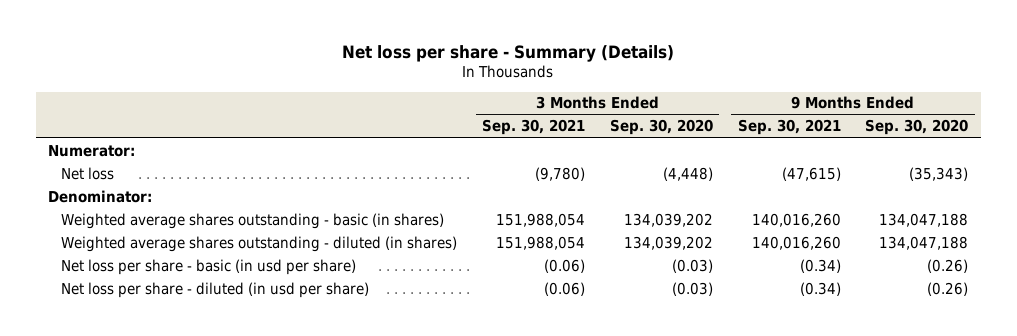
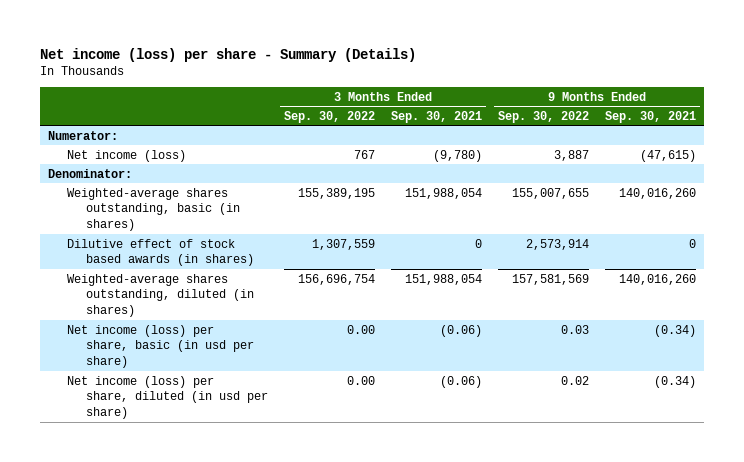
- Net loss per share - Summary (Details)
+ Net income (loss) per share - Summary (Details)
- | 3 Months Ended Sep. 30, 2021 | 3 Months Ended Sep. 30, 2020 | 9 Months Ended Sep. 30, 2021 | 9 Months Ended Sep. 30, 2020
+ | 3 Months Ended Sep. 30, 2022 | 3 Months Ended Sep. 30, 2021 | 9 Months Ended Sep. 30, 2022 | 9 Months Ended Sep. 30, 2021
- Net loss | (9,780) | (4,448) | (47,615) | (35,343)
+ Net income (loss) | 767 | (9,780) | 3,887 | (47,615)
- Weighted average shares outstanding - basic (in shares) | 151,988,054 | 134,039,202 | 140,016,260 | 134,047,188
- Weighted average shares outstanding - diluted (in shares) | 151,988,054 | 134,039,202 | 140,016,260 | 134,047,188
- Net loss per share - basic (in usd per share) | (0.06) | (0.03) | (0.34) | (0.26)
- Net loss per share - diluted (in usd per share) | (0.06) | (0.03) | (0.34) | (0.26)
+ Weighted-average shares outstanding, basic (in shares) | 155,389,195 | 151,988,054 | 155,007,655 | 140,016,260
+ Dilutive effect of stock based awards (in shares) | 1,307,559 | 0 | 2,573,914 | 0
+ Weighted-average shares outstanding, diluted (in shares) | 156,696,754 | 151,988,054 | 157,581,569 | 140,016,260
+ Net income (loss) per share, basic (in usd per share) | 0.00 | (0.06) | 0.03 | (0.34)
+ Net income (loss) per share, diluted (in usd per share) | 0.00 | (0.06) | 0.02 | (0.34)

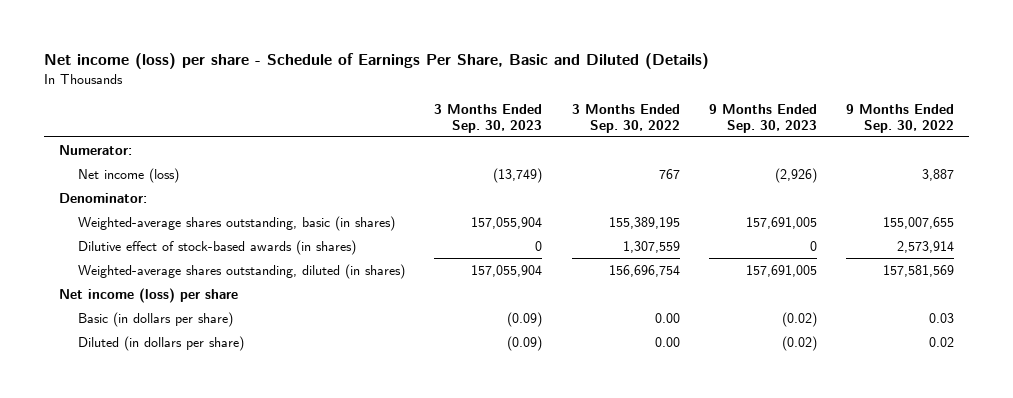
- Net income (loss) per share - Summary (Details)
+ Net income (loss) per share - Schedule of Earnings Per Share, Basic and Diluted (Details)
- | 3 Months Ended Sep. 30, 2022 | 3 Months Ended Sep. 30, 2021 | 9 Months Ended Sep. 30, 2022 | 9 Months Ended Sep. 30, 2021
+ | 3 Months Ended Sep. 30, 2023 | 3 Months Ended Sep. 30, 2022 | 9 Months Ended Sep. 30, 2023 | 9 Months Ended Sep. 30, 2022
- Dilutive effect of stock based awards (in shares) | 1,307,559 | 0 | 2,573,914 | 0
+ Dilutive effect of stock-based awards (in shares) | 0 | 1,307,559 | 0 | 2,573,914
- Net income (loss) per share, basic (in usd per share) | 0.00 | (0.06) | 0.03 | (0.34)
- Net income (loss) per share, diluted (in usd per share) | 0.00 | (0.06) | 0.02 | (0.34)
+ Net income (loss) per share
+ Basic (in dollars per share) | (0.09) | 0.00 | (0.02) | 0.03
+ Diluted (in dollars per share) | (0.09) | 0.00 | (0.02) | 0.02

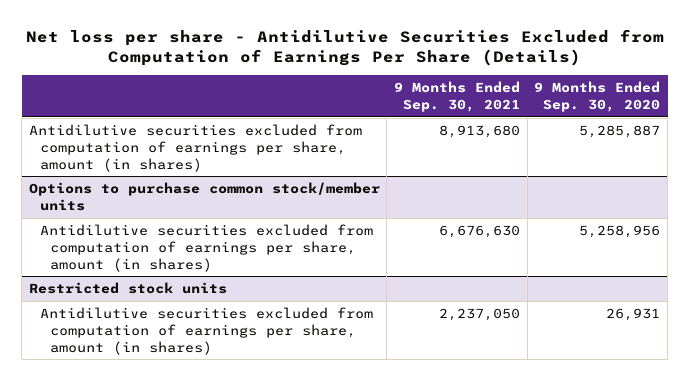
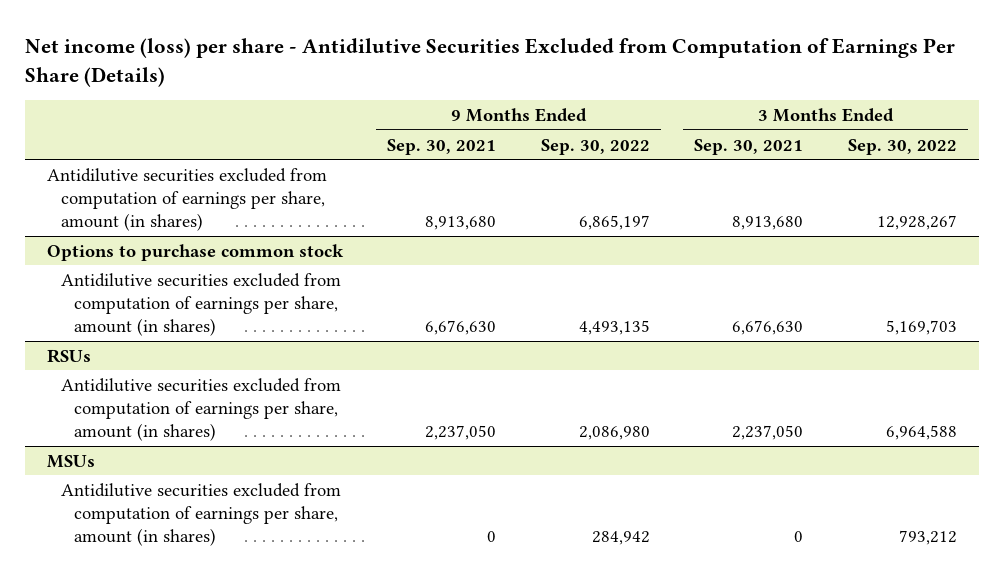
- Net loss per share - Antidilutive Securities Excluded from Computation of Earnings Per Share (Details)
+ Net income (loss) per share - Antidilutive Securities Excluded from Computation of Earnings Per Share (Details)
- | 9 Months Ended Sep. 30, 2021 | 9 Months Ended Sep. 30, 2020
+ | 9 Months Ended Sep. 30, 2021 | 9 Months Ended Sep. 30, 2022 | 3 Months Ended Sep. 30, 2021 | 3 Months Ended Sep. 30, 2022
- Options to purchase common stock/member units
+ Options to purchase common stock
- Restricted stock units
+ RSUs
+ MSUs
+ Antidilutive securities excluded from computation of earnings per share, amount (in shares) | 0 | 284,942 | 0 | 793,212

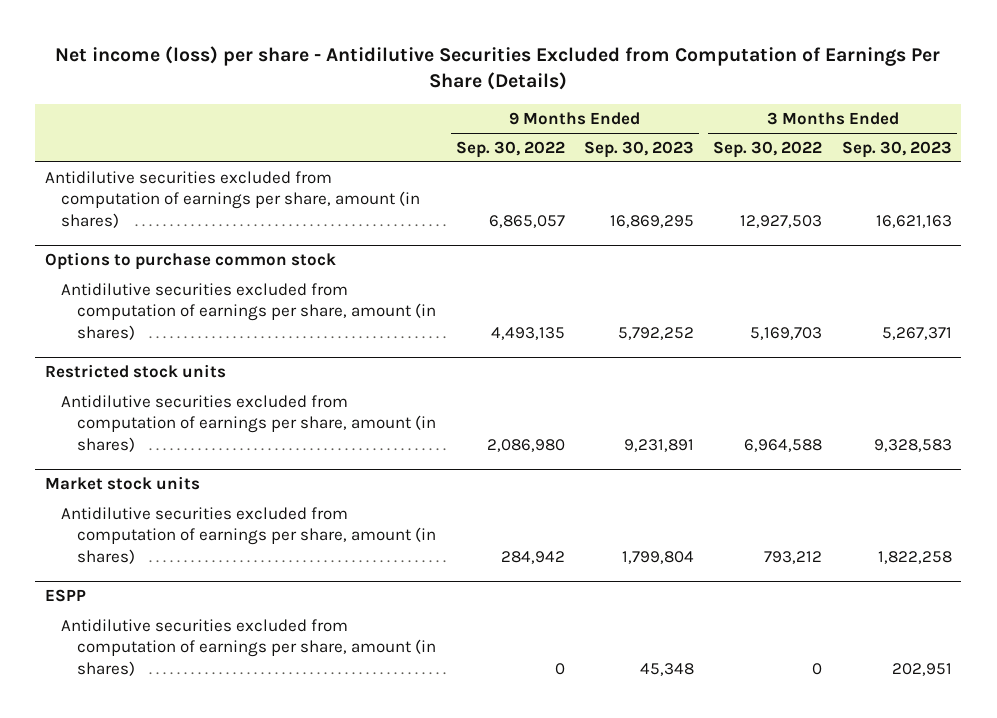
- | 9 Months Ended Sep. 30, 2021 | 9 Months Ended Sep. 30, 2022 | 3 Months Ended Sep. 30, 2021 | 3 Months Ended Sep. 30, 2022
+ | 9 Months Ended Sep. 30, 2022 | 9 Months Ended Sep. 30, 2023 | 3 Months Ended Sep. 30, 2022 | 3 Months Ended Sep. 30, 2023
- Antidilutive securities excluded from computation of earnings per share, amount (in shares) | 8,913,680 | 6,865,197 | 8,913,680 | 12,928,267
+ Antidilutive securities excluded from computation of earnings per share, amount (in shares) | 6,865,057 | 16,869,295 | 12,927,503 | 16,621,163
- RSUs
+ Restricted stock units
- MSUs
+ Market stock units
+ ESPP
+ Antidilutive securities excluded from computation of earnings per share, amount (in shares) | 0 | 45,348 | 0 | 202,951

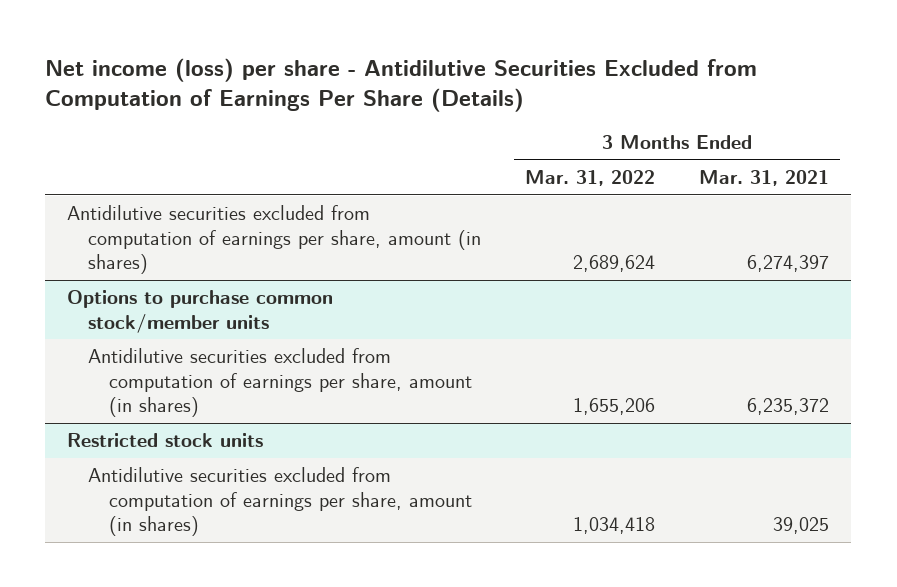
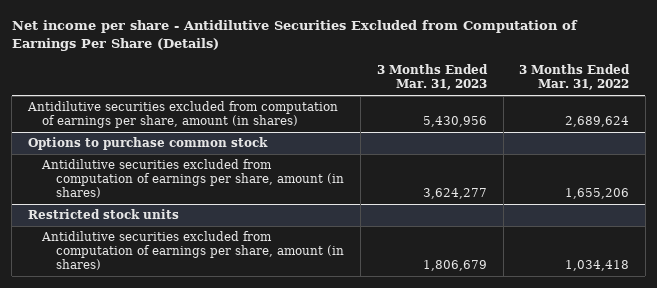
- Net income (loss) per share - Antidilutive Securities Excluded from Computation of Earnings Per Share (Details)
+ Net income per share - Antidilutive Securities Excluded from Computation of Earnings Per Share (Details)
- | 3 Months Ended Mar. 31, 2022 | 3 Months Ended Mar. 31, 2021
+ | 3 Months Ended Mar. 31, 2023 | 3 Months Ended Mar. 31, 2022
- Options to purchase common stock/member units
+ Options to purchase common stock

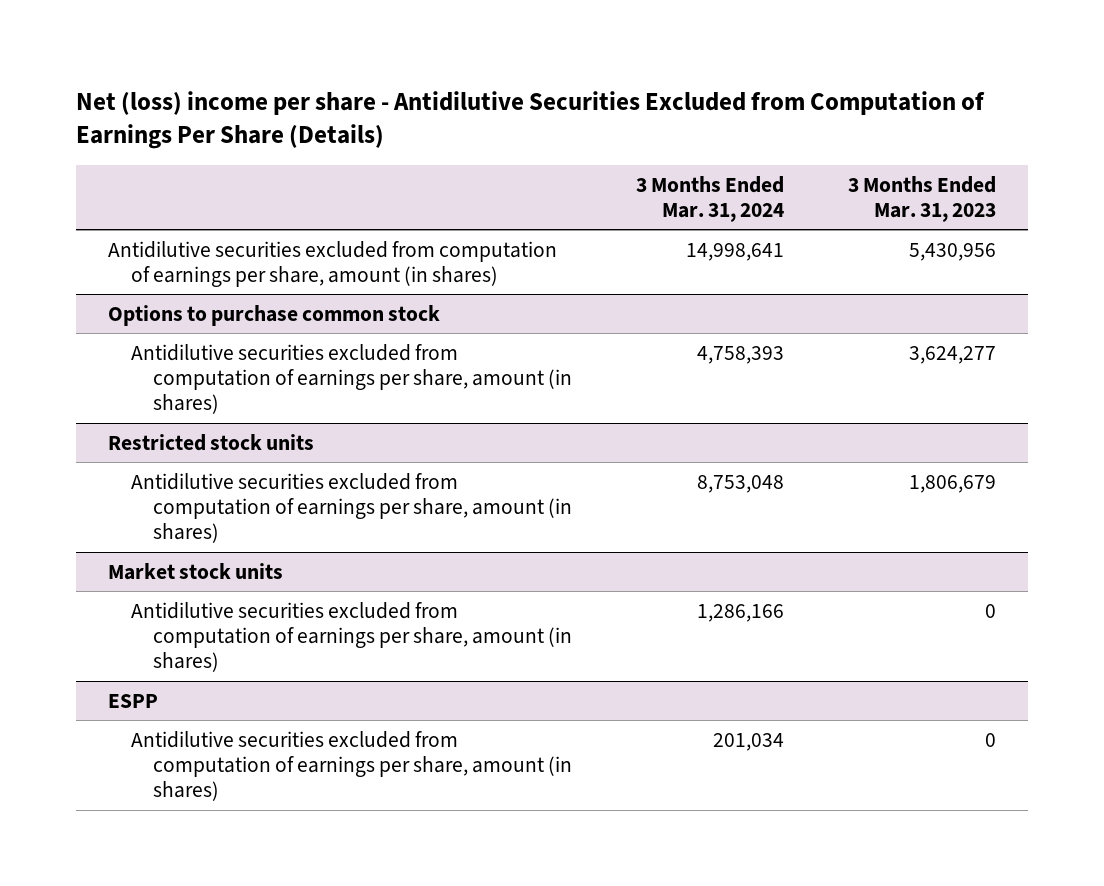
- Net income per share - Antidilutive Securities Excluded from Computation of Earnings Per Share (Details)
+ Net (loss) income per share - Antidilutive Securities Excluded from Computation of Earnings Per Share (Details)
- | 3 Months Ended Mar. 31, 2023 | 3 Months Ended Mar. 31, 2022
+ | 3 Months Ended Mar. 31, 2024 | 3 Months Ended Mar. 31, 2023
+ Market stock units
+ Antidilutive securities excluded from computation of earnings per share, amount (in shares) | 1,286,166 | 0
+ ESPP
+ Antidilutive securities excluded from computation of earnings per share, amount (in shares) | 201,034 | 0

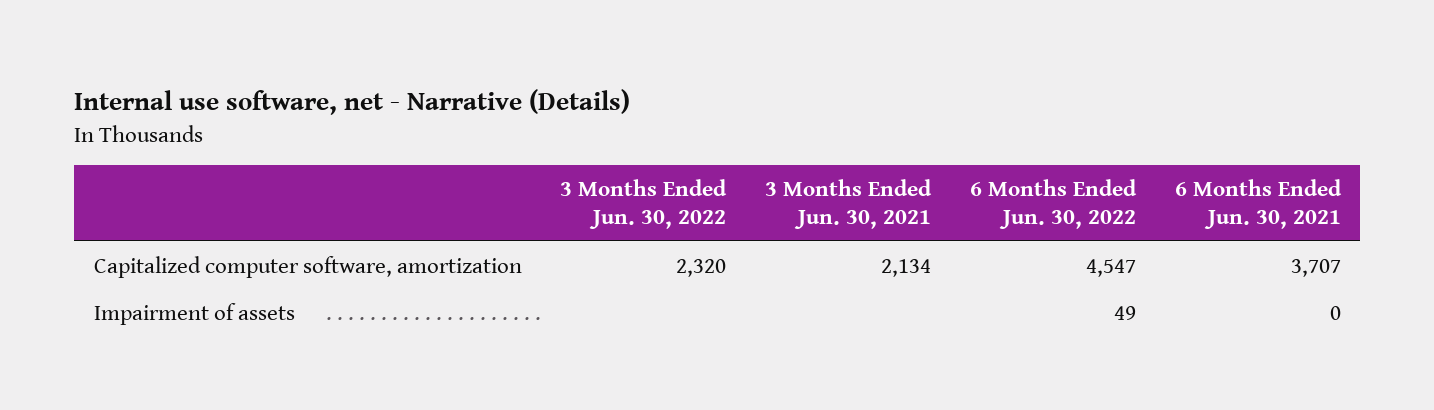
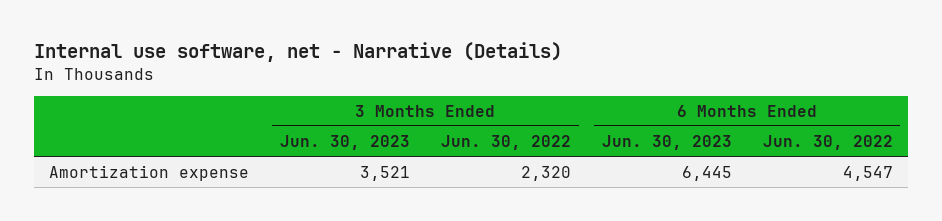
- | 3 Months Ended Jun. 30, 2022 | 3 Months Ended Jun. 30, 2021 | 6 Months Ended Jun. 30, 2022 | 6 Months Ended Jun. 30, 2021
+ | 3 Months Ended Jun. 30, 2023 | 3 Months Ended Jun. 30, 2022 | 6 Months Ended Jun. 30, 2023 | 6 Months Ended Jun. 30, 2022
- Capitalized computer software, amortization | 2,320 | 2,134 | 4,547 | 3,707
- Impairment of assets | | | 49 | 0
+ Amortization expense | 3,521 | 2,320 | 6,445 | 4,547

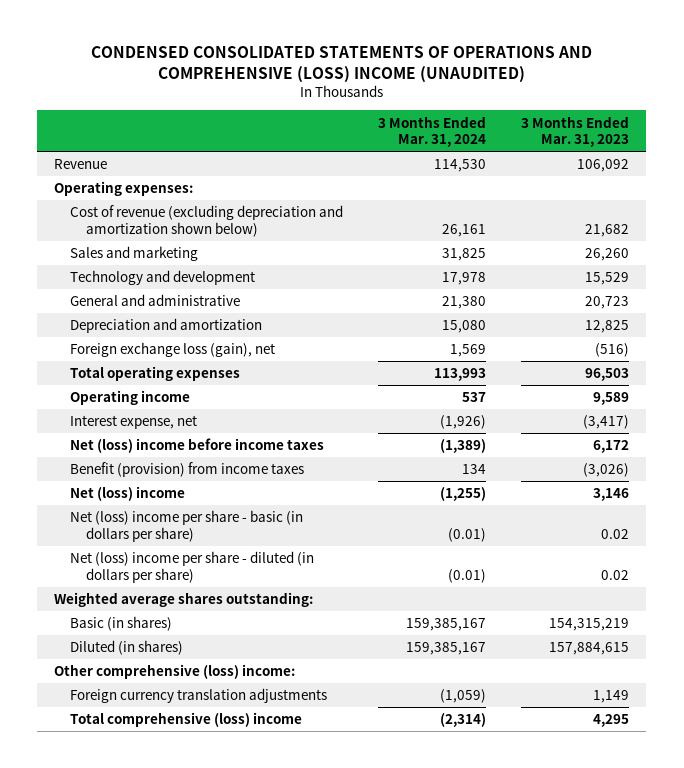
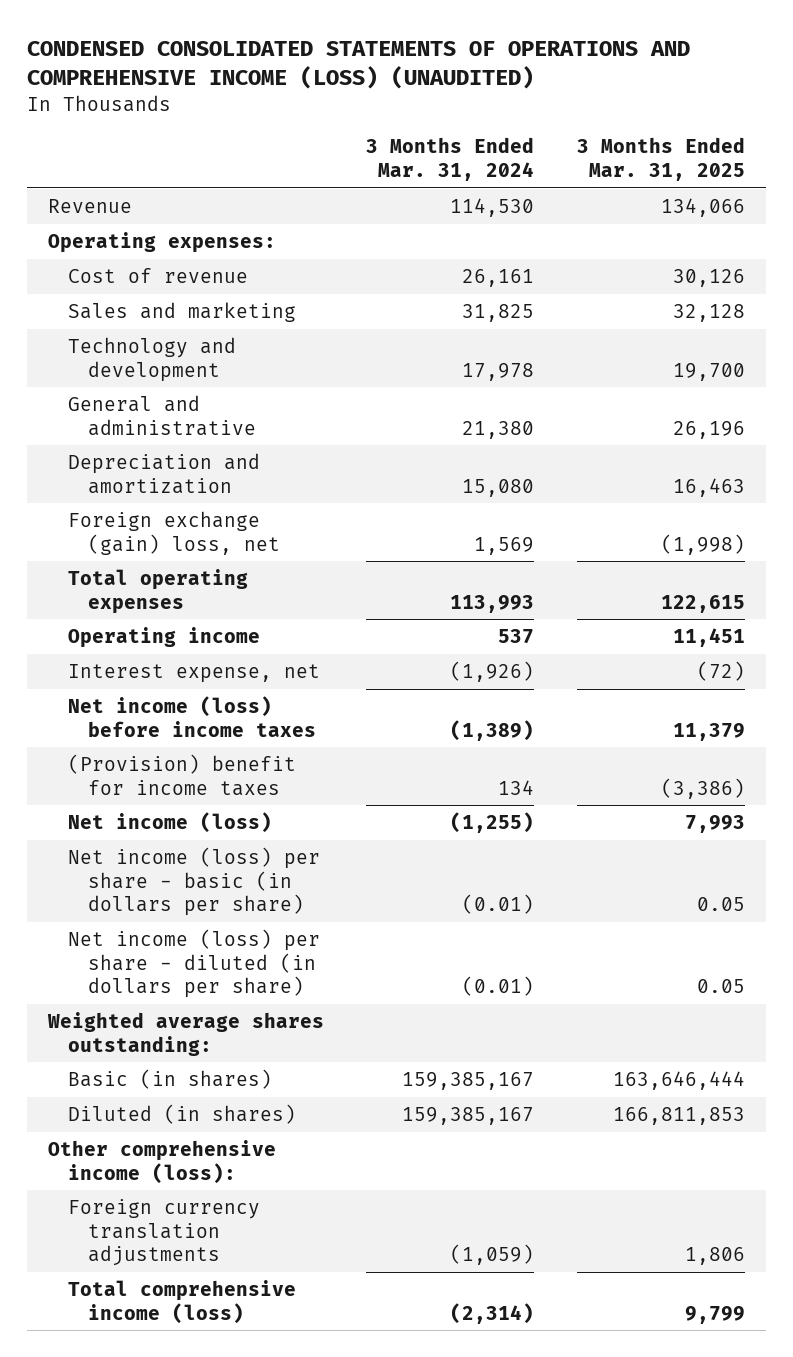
- CONDENSED CONSOLIDATED STATEMENTS OF OPERATIONS AND COMPREHENSIVE (LOSS) INCOME (UNAUDITED)
+ CONDENSED CONSOLIDATED STATEMENTS OF OPERATIONS AND COMPREHENSIVE INCOME (LOSS) (UNAUDITED)
- | 3 Months Ended Mar. 31, 2024 | 3 Months Ended Mar. 31, 2023
+ | 3 Months Ended Mar. 31, 2024 | 3 Months Ended Mar. 31, 2025
- Cost of revenue (excluding depreciation and amortization shown below) | 26,161 | 21,682
+ Cost of revenue | 26,161 | 30,126
- Foreign exchange loss (gain), net | 1,569 | (516)
+ Foreign exchange (gain) loss, net | 1,569 | (1,998)
- Net (loss) income before income taxes | (1,389) | 6,172
- Benefit (provision) from income taxes | 134 | (3,026)
- Net (loss) income | (1,255) | 3,146
- Net (loss) income per share - basic (in dollars per share) | (0.01) | 0.02
- Net (loss) income per share - diluted (in dollars per share) | (0.01) | 0.02
+ Net income (loss) before income taxes | (1,389) | 11,379
+ (Provision) benefit for income taxes | 134 | (3,386)
+ Net income (loss) | (1,255) | 7,993
+ Net income (loss) per share - basic (in dollars per share) | (0.01) | 0.05
+ Net income (loss) per share - diluted (in dollars per share) | (0.01) | 0.05
- Other comprehensive (loss) income:
+ Other comprehensive income (loss):
- Total comprehensive (loss) income | (2,314) | 4,295
+ Total comprehensive income (loss) | (2,314) | 9,799

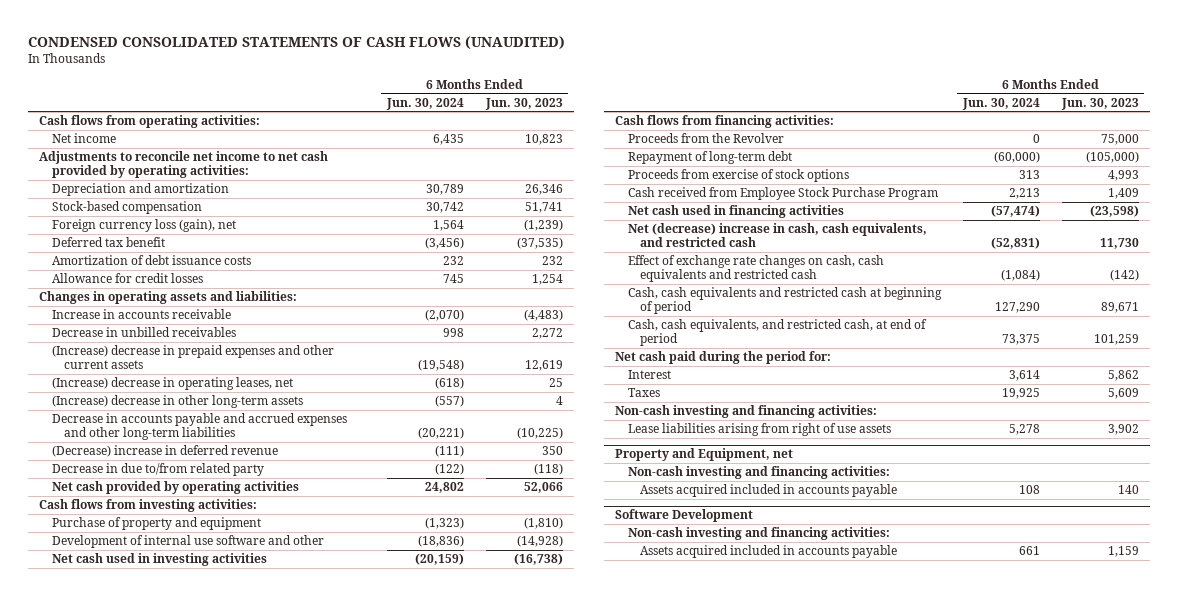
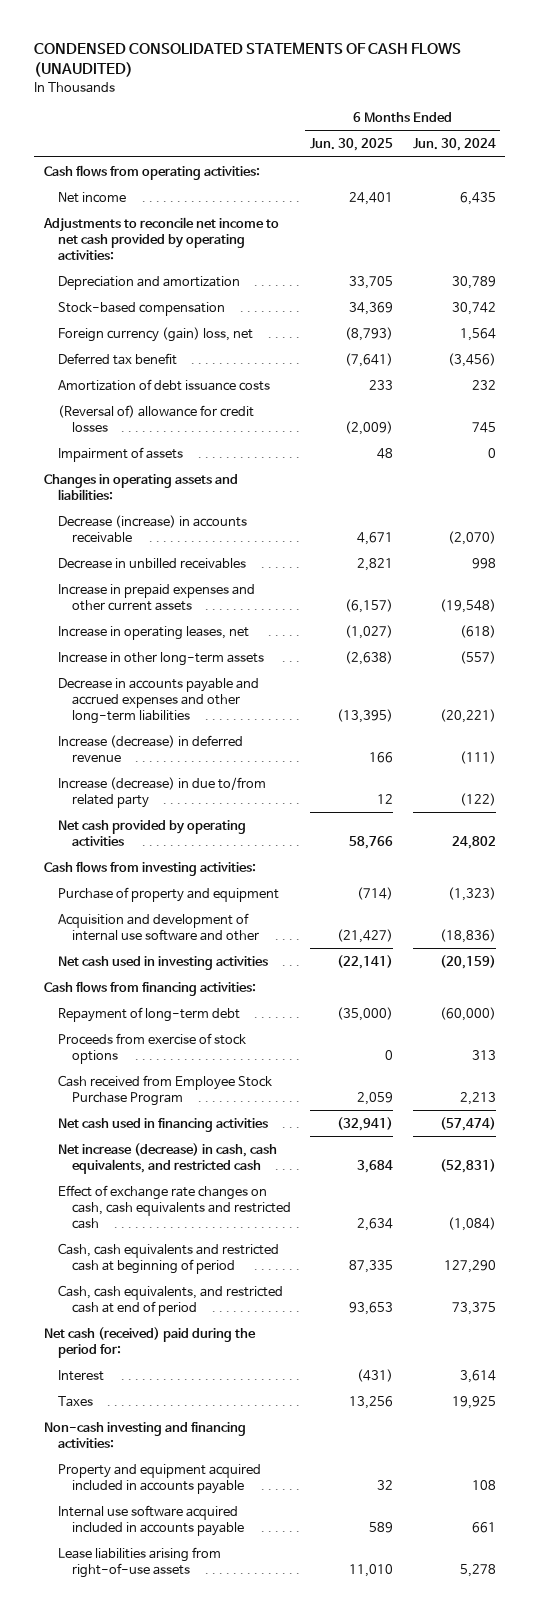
- | 6 Months Ended Jun. 30, 2024 | 6 Months Ended Jun. 30, 2023
+ | 6 Months Ended Jun. 30, 2025 | 6 Months Ended Jun. 30, 2024
- Foreign currency loss (gain), net | 1,564 | (1,239)
+ Foreign currency (gain) loss, net | (8,793) | 1,564
- Allowance for credit losses | 745 | 1,254
+ (Reversal of) allowance for credit losses | (2,009) | 745
+ Impairment of assets | 48 | 0
- Increase in accounts receivable | (2,070) | (4,483)
+ Decrease (increase) in accounts receivable | 4,671 | (2,070)
- (Increase) decrease in prepaid expenses and other current assets | (19,548) | 12,619
- (Increase) decrease in operating leases, net | (618) | 25
- (Increase) decrease in other long-term assets | (557) | 4
+ Increase in prepaid expenses and other current assets | (6,157) | (19,548)
+ Increase in operating leases, net | (1,027) | (618)
+ Increase in other long-term assets | (2,638) | (557)
- (Decrease) increase in deferred revenue | (111) | 350
- Decrease in due to/from related party | (122) | (118)
+ Increase (decrease) in deferred revenue | 166 | (111)
+ Increase (decrease) in due to/from related party | 12 | (122)
- Development of internal use software and other | (18,836) | (14,928)
+ Acquisition and development of internal use software and other | (21,427) | (18,836)
- Proceeds from the Revolver | 0 | 75,000
- Net (decrease) increase in cash, cash equivalents, and restricted cash | (52,831) | 11,730
+ Net increase (decrease) in cash, cash equivalents, and restricted cash | 3,684 | (52,831)
- Cash, cash equivalents, and restricted cash, at end of period | 73,375 | 101,259
- Net cash paid during the period for:
+ Cash, cash equivalents, and restricted cash at end of period | 93,653 | 73,375
+ Net cash (received) paid during the period for:
- Lease liabilities arising from right of use assets | 5,278 | 3,902
- Property and Equipment, net
- Non-cash investing and financing activities:
- Assets acquired included in accounts payable | 108 | 140
- Software Development
- Non-cash investing and financing activities:
- Assets acquired included in accounts payable | 661 | 1,159
+ Property and equipment acquired included in accounts payable | 32 | 108
+ Internal use software acquired included in accounts payable | 589 | 661
+ Lease liabilities arising from right-of-use assets | 11,010 | 5,278

